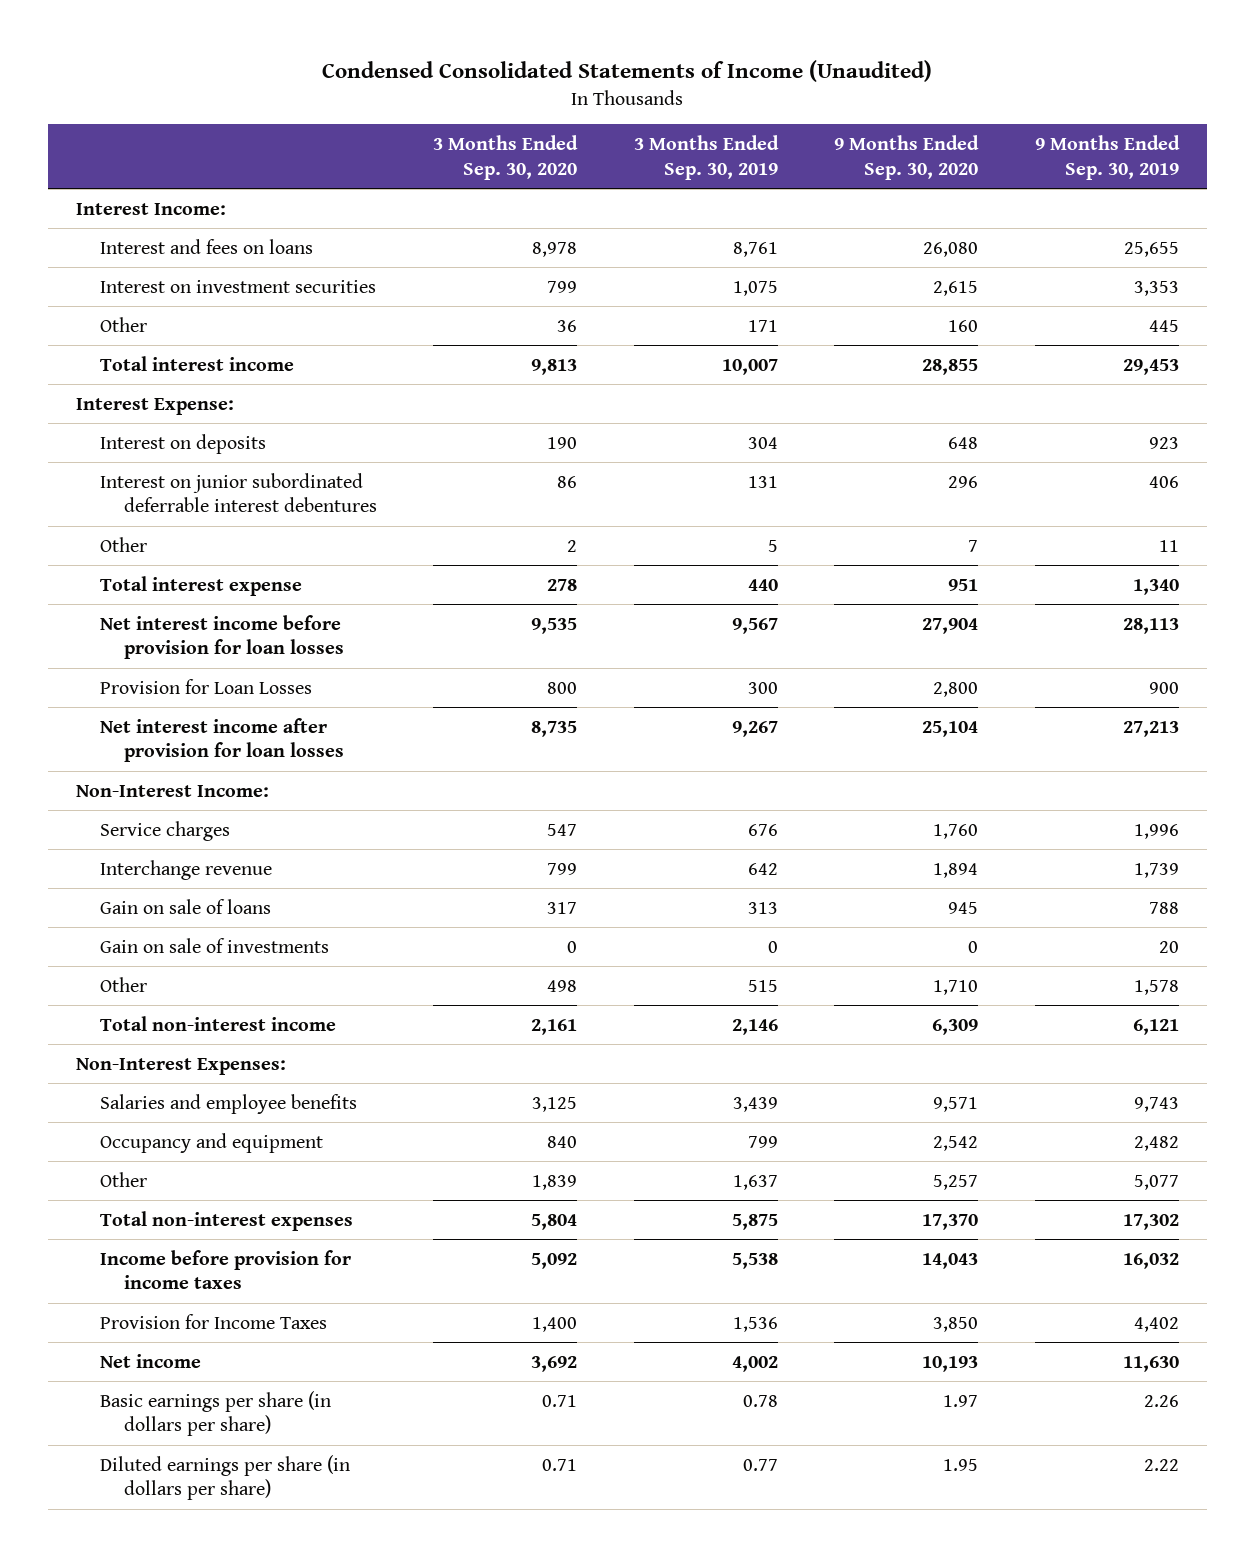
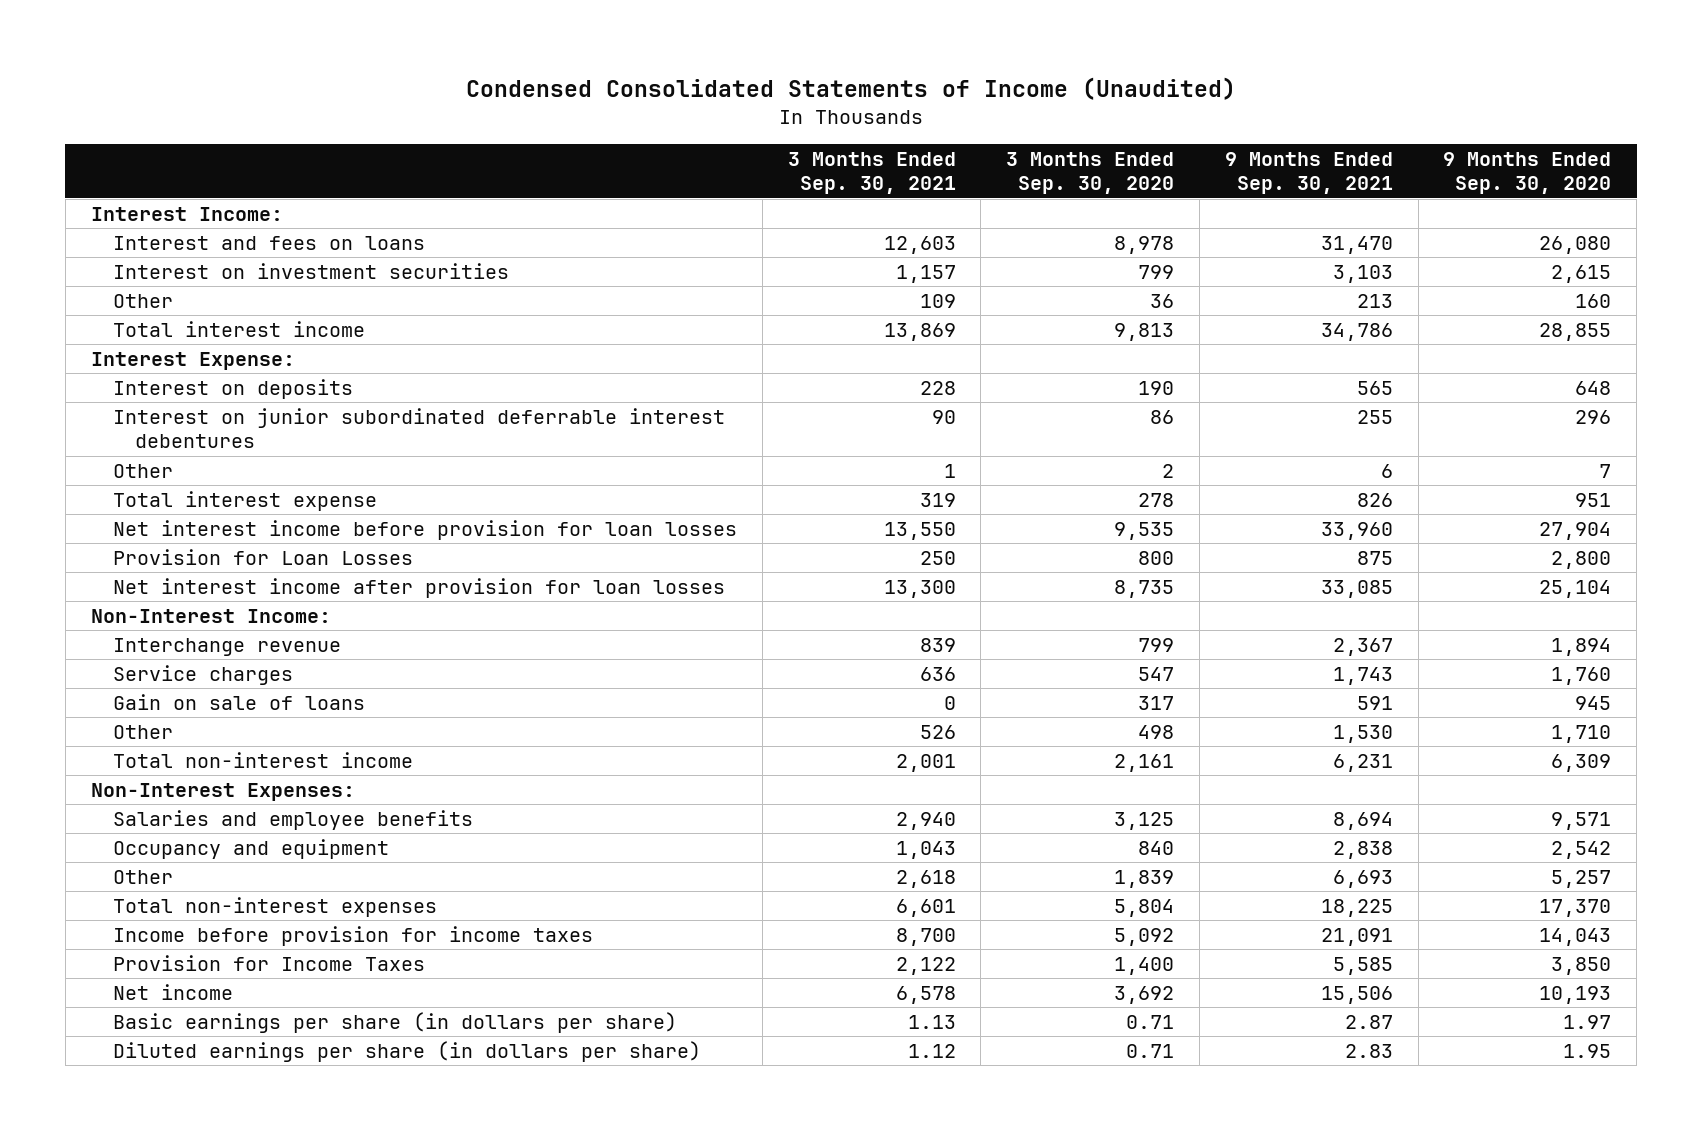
- | 3 Months Ended Sep. 30, 2020 | 3 Months Ended Sep. 30, 2019 | 9 Months Ended Sep. 30, 2020 | 9 Months Ended Sep. 30, 2019
+ | 3 Months Ended Sep. 30, 2021 | 3 Months Ended Sep. 30, 2020 | 9 Months Ended Sep. 30, 2021 | 9 Months Ended Sep. 30, 2020
moved down: Service charges | 636 | 547 | 1,743 | 1,760
- Gain on sale of investments | 0 | 0 | 0 | 20

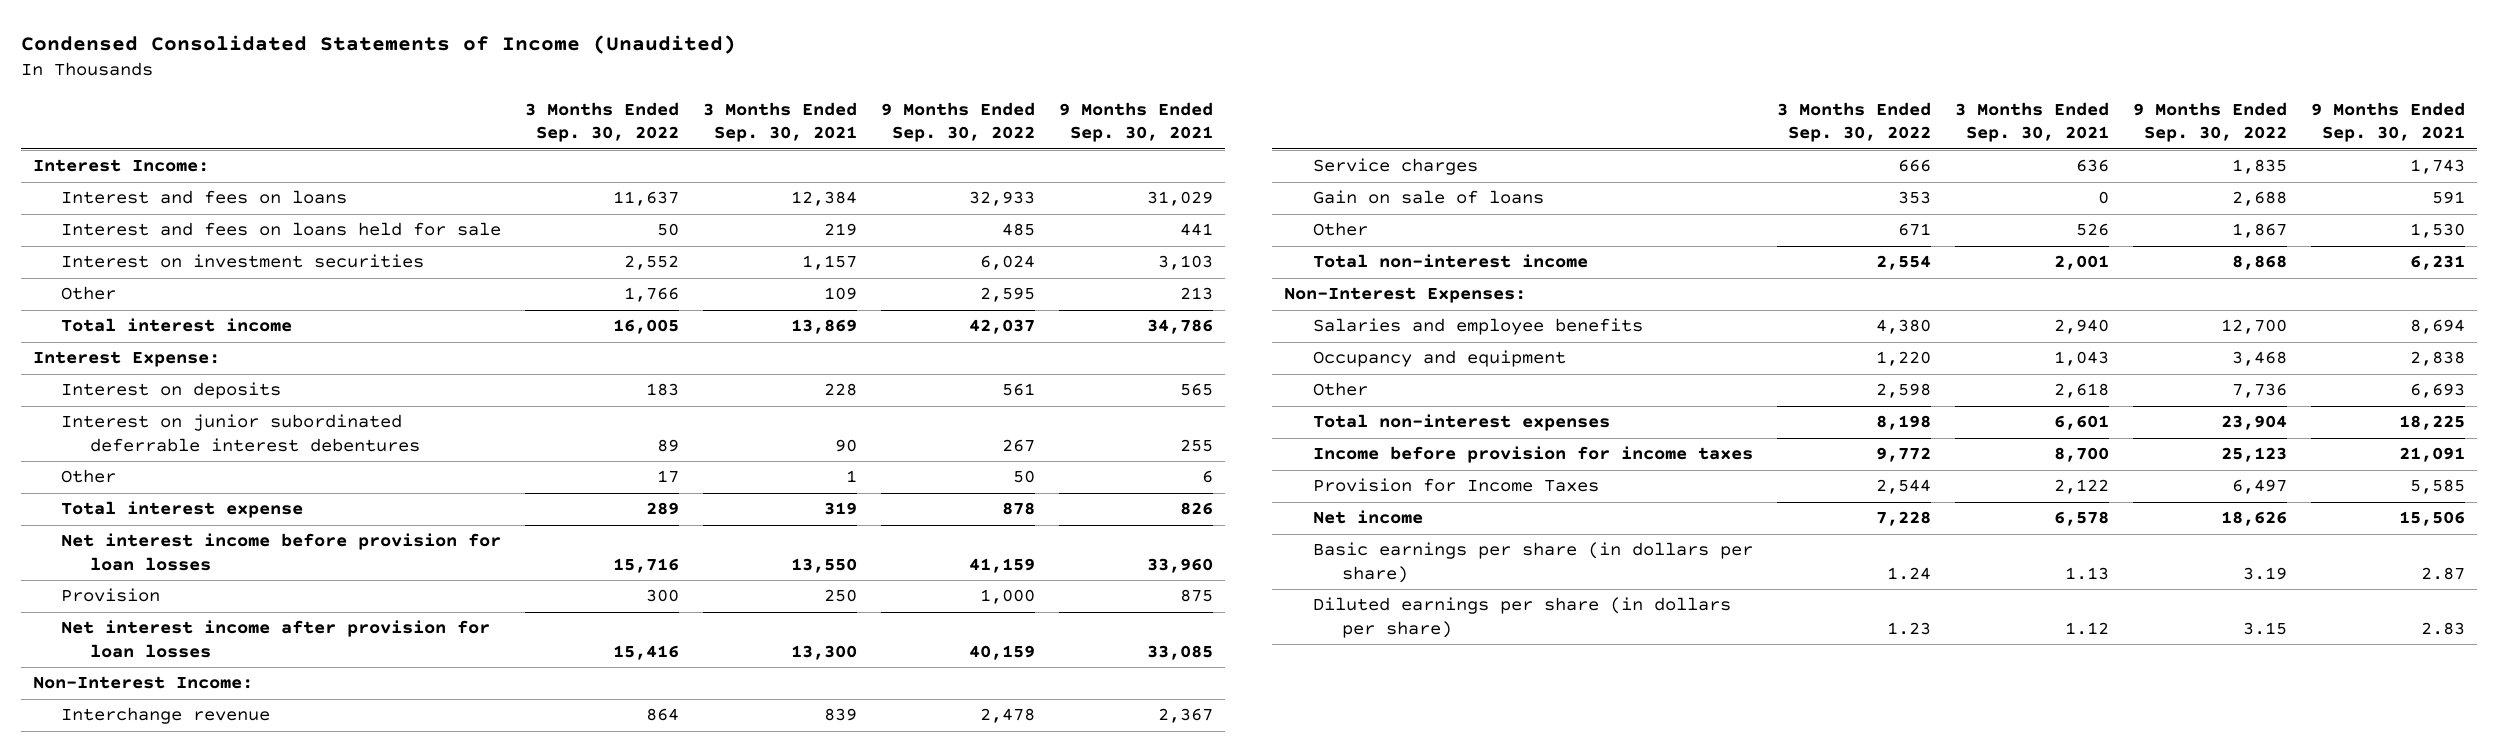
- | 3 Months Ended Sep. 30, 2021 | 3 Months Ended Sep. 30, 2020 | 9 Months Ended Sep. 30, 2021 | 9 Months Ended Sep. 30, 2020
+ | 3 Months Ended Sep. 30, 2022 | 3 Months Ended Sep. 30, 2021 | 9 Months Ended Sep. 30, 2022 | 9 Months Ended Sep. 30, 2021
- Interest and fees on loans | 12,603 | 8,978 | 31,470 | 26,080
+ Interest and fees on loans | 11,637 | 12,384 | 32,933 | 31,029
+ Interest and fees on loans held for sale | 50 | 219 | 485 | 441
- Provision for Loan Losses | 250 | 800 | 875 | 2,800
+ Provision | 300 | 250 | 1,000 | 875

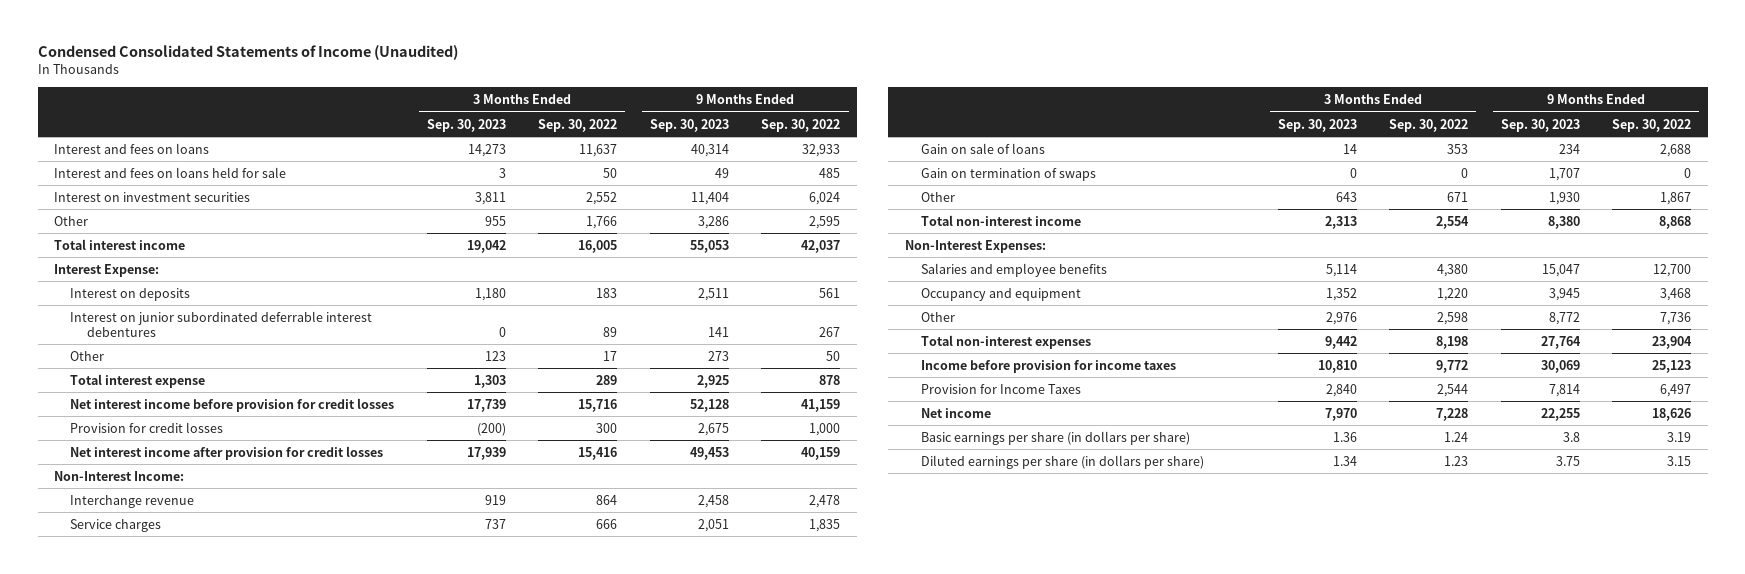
- | 3 Months Ended Sep. 30, 2022 | 3 Months Ended Sep. 30, 2021 | 9 Months Ended Sep. 30, 2022 | 9 Months Ended Sep. 30, 2021
+ | 3 Months Ended Sep. 30, 2023 | 3 Months Ended Sep. 30, 2022 | 9 Months Ended Sep. 30, 2023 | 9 Months Ended Sep. 30, 2022
- Interest Income:
- Net interest income before provision for loan losses | 15,716 | 13,550 | 41,159 | 33,960
- Provision | 300 | 250 | 1,000 | 875
- Net interest income after provision for loan losses | 15,416 | 13,300 | 40,159 | 33,085
+ Net interest income before provision for credit losses | 17,739 | 15,716 | 52,128 | 41,159
+ Provision for credit losses | (200) | 300 | 2,675 | 1,000
+ Net interest income after provision for credit losses | 17,939 | 15,416 | 49,453 | 40,159
+ Gain on termination of swaps | 0 | 0 | 1,707 | 0

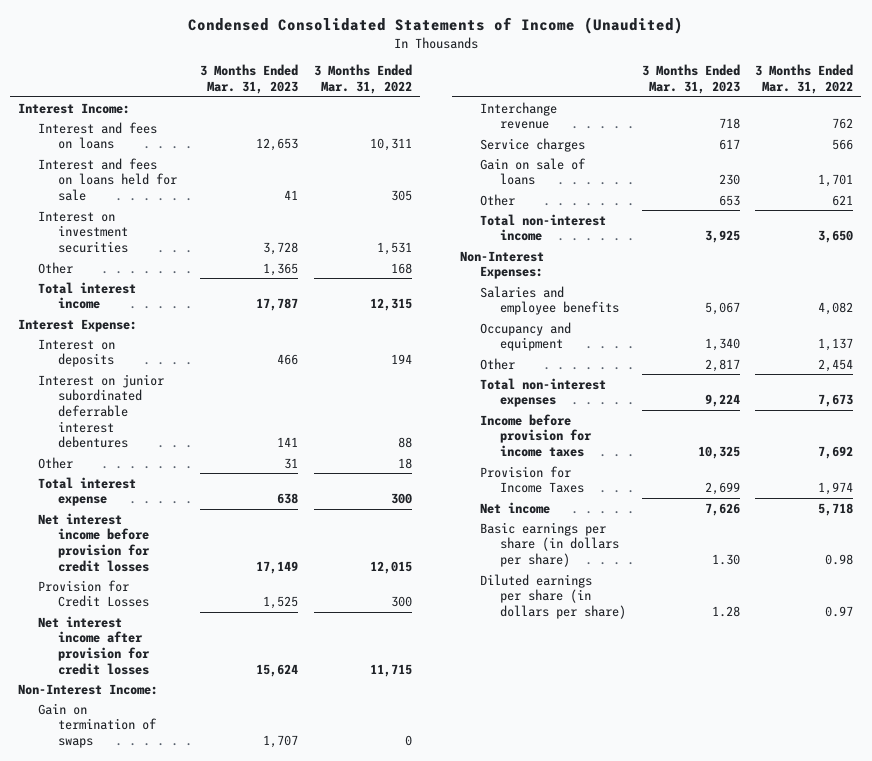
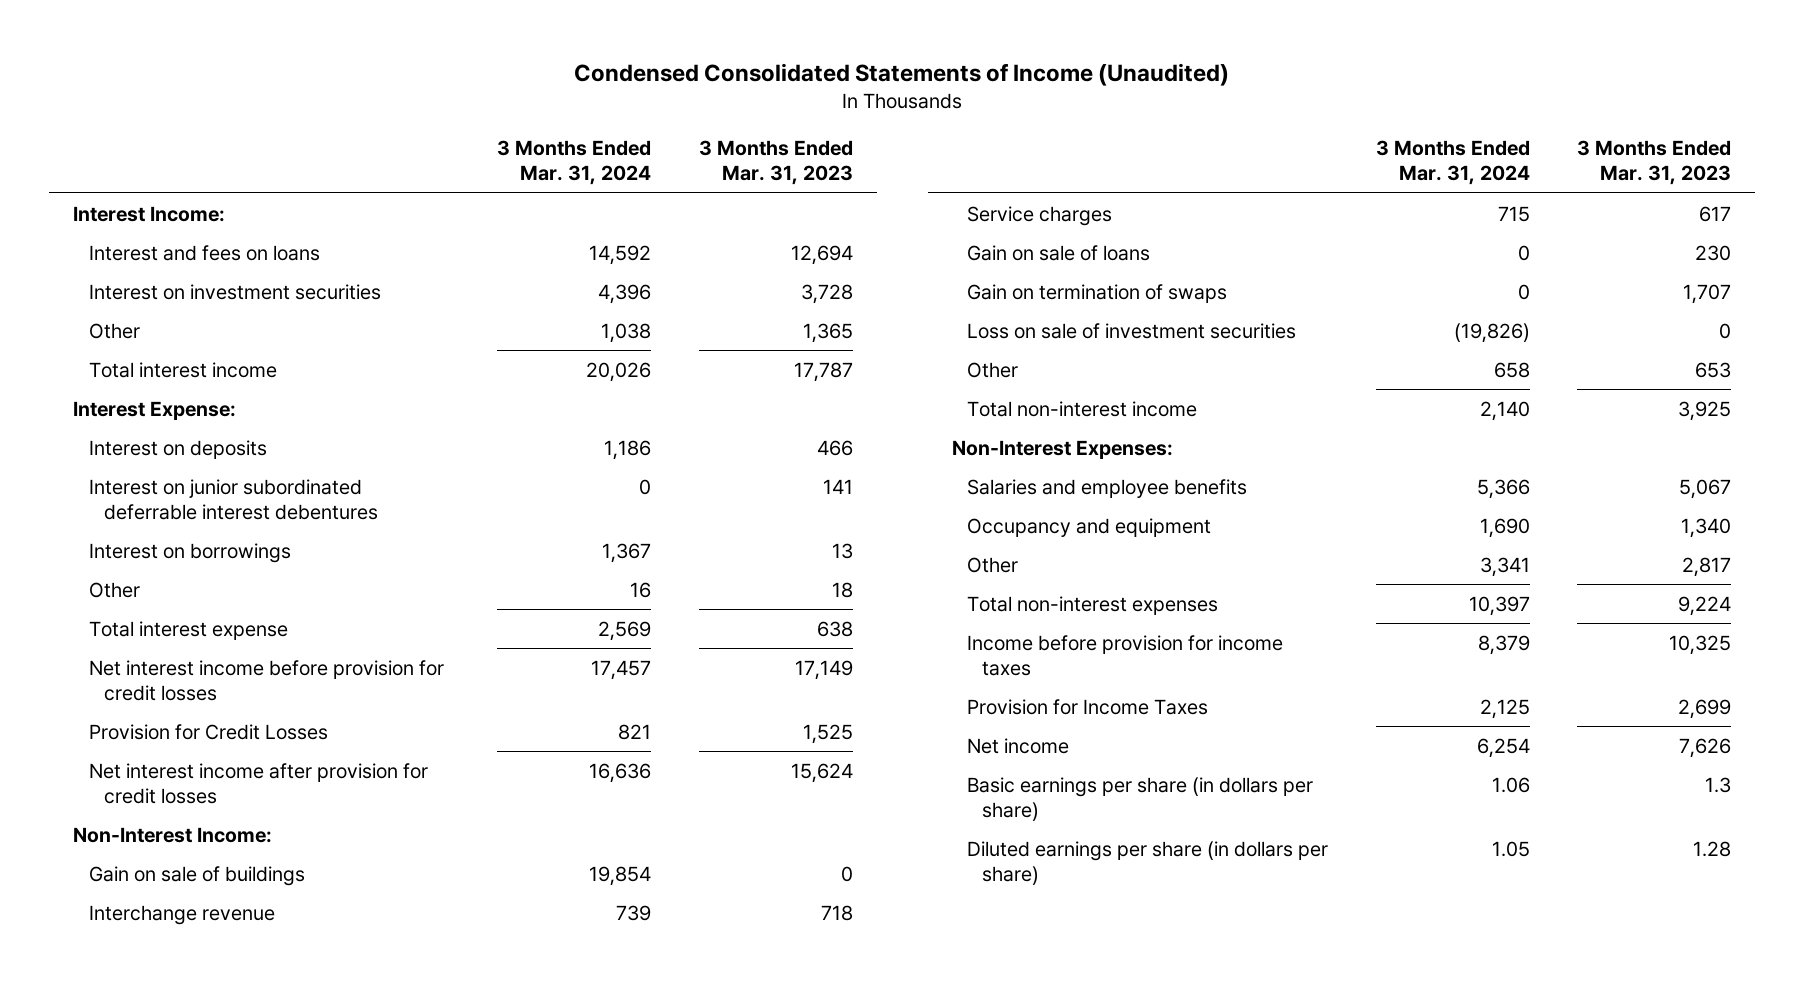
- | 3 Months Ended Mar. 31, 2023 | 3 Months Ended Mar. 31, 2022
+ | 3 Months Ended Mar. 31, 2024 | 3 Months Ended Mar. 31, 2023
- Interest and fees on loans | 12,653 | 10,311
- Interest and fees on loans held for sale | 41 | 305
+ Interest and fees on loans | 14,592 | 12,694
- Other | 31 | 18
+ Interest on borrowings | 1,367 | 13
+ Other | 16 | 18
+ Gain on sale of buildings | 19,854 | 0
moved down: Gain on termination of swaps | 0 | 1,707
+ Loss on sale of investment securities | (19,826) | 0
- Basic earnings per share (in dollars per share) | 1.30 | 0.98
+ Basic earnings per share (in dollars per share) | 1.06 | 1.3

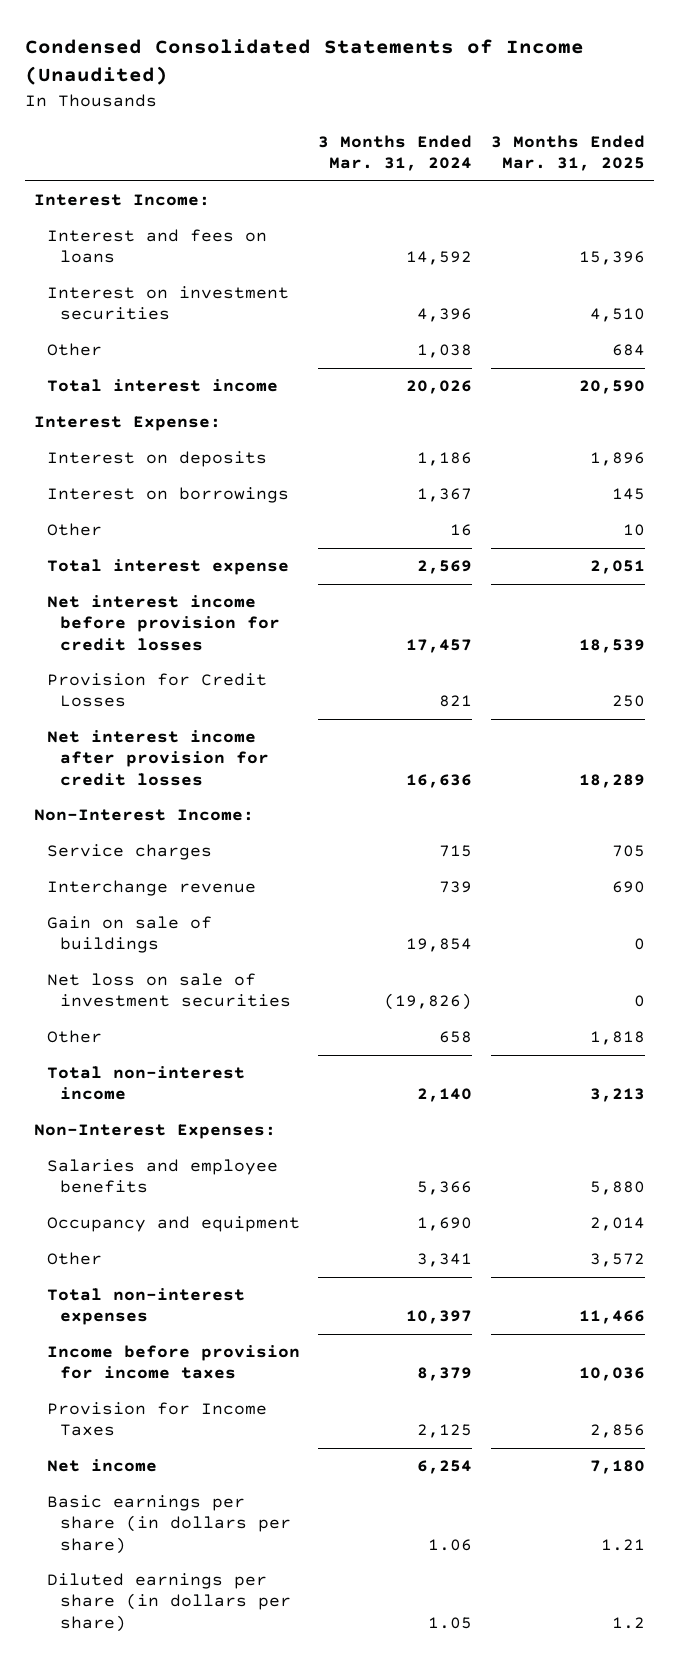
- | 3 Months Ended Mar. 31, 2024 | 3 Months Ended Mar. 31, 2023
+ | 3 Months Ended Mar. 31, 2024 | 3 Months Ended Mar. 31, 2025
- Interest on junior subordinated deferrable interest debentures | 0 | 141
- Gain on sale of loans | 0 | 230
- Gain on termination of swaps | 0 | 1,707
- Loss on sale of investment securities | (19,826) | 0
moved down: Interchange revenue | 739 | 690
moved down: Gain on sale of buildings | 19,854 | 0
+ Net loss on sale of investment securities | (19,826) | 0

